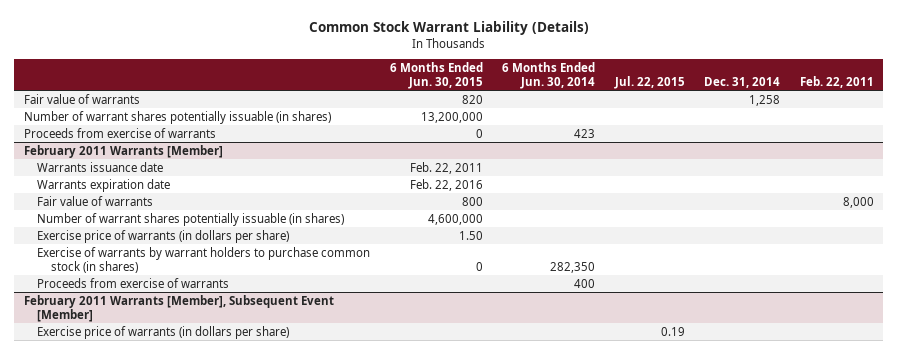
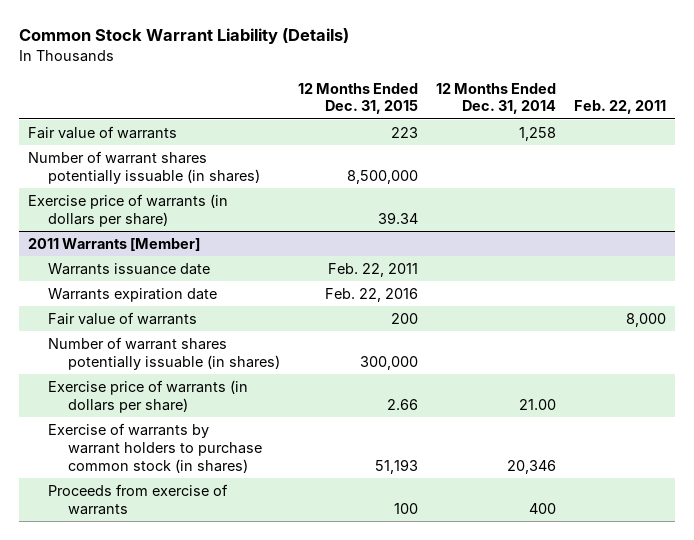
- | 6 Months Ended Jun. 30, 2015 | 6 Months Ended Jun. 30, 2014 | Jul. 22, 2015 | Dec. 31, 2014 | Feb. 22, 2011
+ | 12 Months Ended Dec. 31, 2015 | 12 Months Ended Dec. 31, 2014 | Feb. 22, 2011
- Proceeds from exercise of warrants | 0 | 423 | | |
- February 2011 Warrants [Member]
+ Exercise price of warrants (in dollars per share) | 39.34 | |
+ 2011 Warrants [Member]
- February 2011 Warrants [Member], Subsequent Event [Member]
- Exercise price of warrants (in dollars per share) | | | 0.19 | |

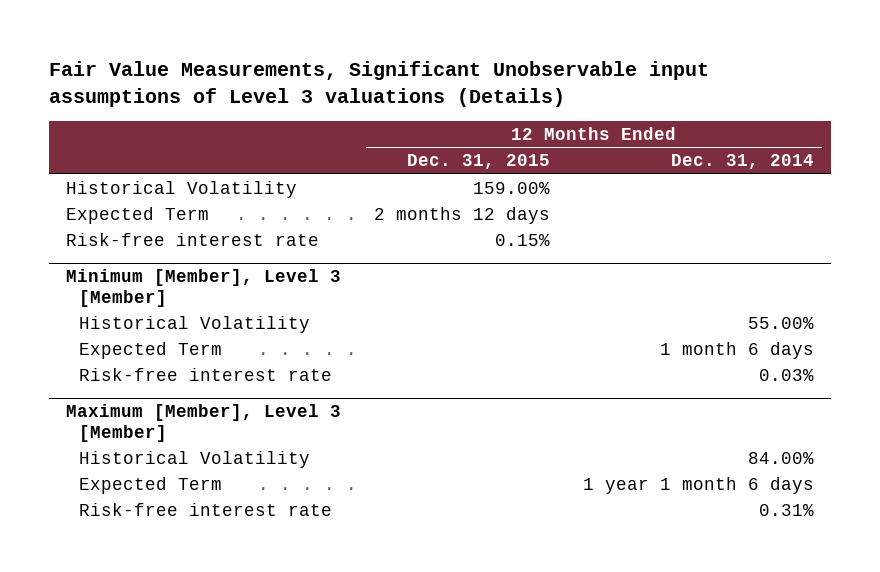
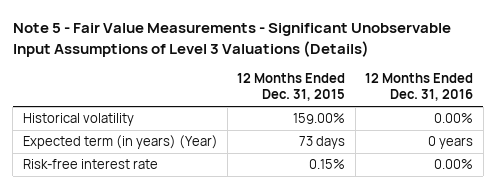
- Fair Value Measurements, Significant Unobservable input assumptions of Level 3 valuations (Details)
+ Note 5 - Fair Value Measurements - Significant Unobservable Input Assumptions of Level 3 Valuations (Details)
- | 12 Months Ended Dec. 31, 2015 | 12 Months Ended Dec. 31, 2014
+ | 12 Months Ended Dec. 31, 2015 | 12 Months Ended Dec. 31, 2016
- Historical Volatility | 159.00% |
- Expected Term | 2 months 12 days |
+ Historical volatility | 159.00% | 0.00%
+ Expected term (in years) (Year) | 73 days | 0 years
- Minimum [Member], Level 3 [Member]
- Historical Volatility | | 55.00%
- Expected Term | | 1 month 6 days
- Risk-free interest rate | | 0.03%
- Maximum [Member], Level 3 [Member]
- Historical Volatility | | 84.00%
- Expected Term | | 1 year 1 month 6 days
- Risk-free interest rate | | 0.31%

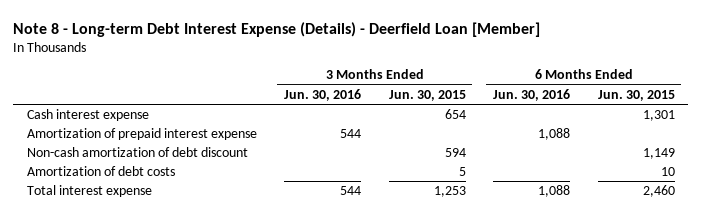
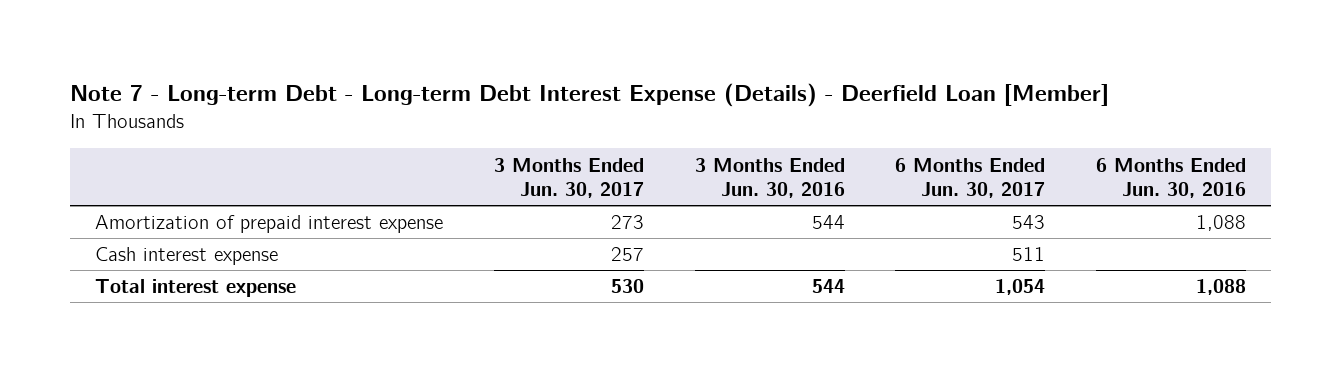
- Note 8 - Long-term Debt Interest Expense (Details) - Deerfield Loan [Member]
+ Note 7 - Long-term Debt - Long-term Debt Interest Expense (Details) - Deerfield Loan [Member]
- | 3 Months Ended Jun. 30, 2016 | 3 Months Ended Jun. 30, 2015 | 6 Months Ended Jun. 30, 2016 | 6 Months Ended Jun. 30, 2015
+ | 3 Months Ended Jun. 30, 2017 | 3 Months Ended Jun. 30, 2016 | 6 Months Ended Jun. 30, 2017 | 6 Months Ended Jun. 30, 2016
- Non-cash amortization of debt discount | | 594 | | 1,149
- Amortization of debt costs | | 5 | | 10
moved down: Cash interest expense | 257 | | 511 |

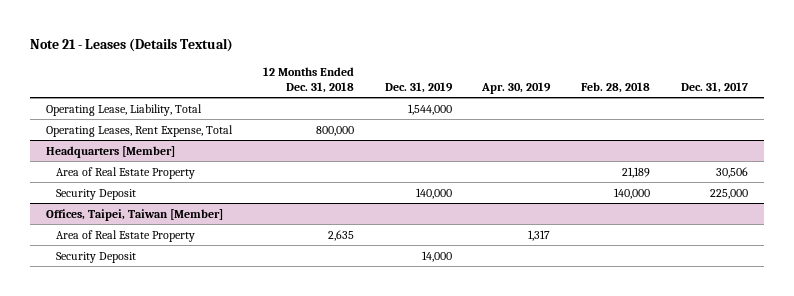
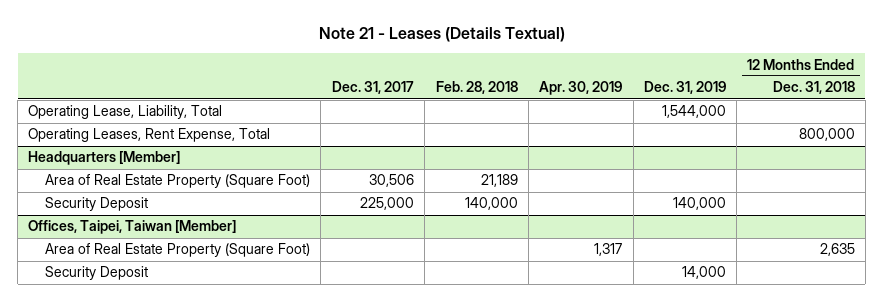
- | 12 Months Ended Dec. 31, 2018 | Dec. 31, 2019 | Apr. 30, 2019 | Feb. 28, 2018 | Dec. 31, 2017
+ | Dec. 31, 2017 | Feb. 28, 2018 | Apr. 30, 2019 | Dec. 31, 2019 | 12 Months Ended Dec. 31, 2018
@ Headquarters [Member]
- Area of Real Estate Property | | | | 21,189 | 30,506
+ Area of Real Estate Property (Square Foot) | 30,506 | 21,189 | | |
@ Offices, Taipei, Taiwan [Member]
- Area of Real Estate Property | 2,635 | | 1,317 | |
+ Area of Real Estate Property (Square Foot) | | | 1,317 | | 2,635

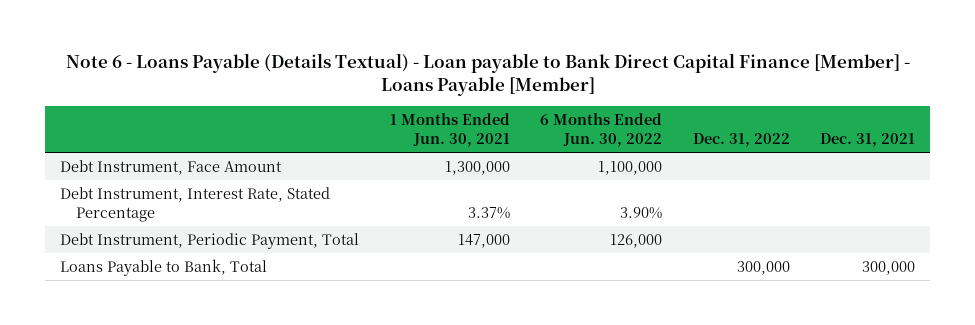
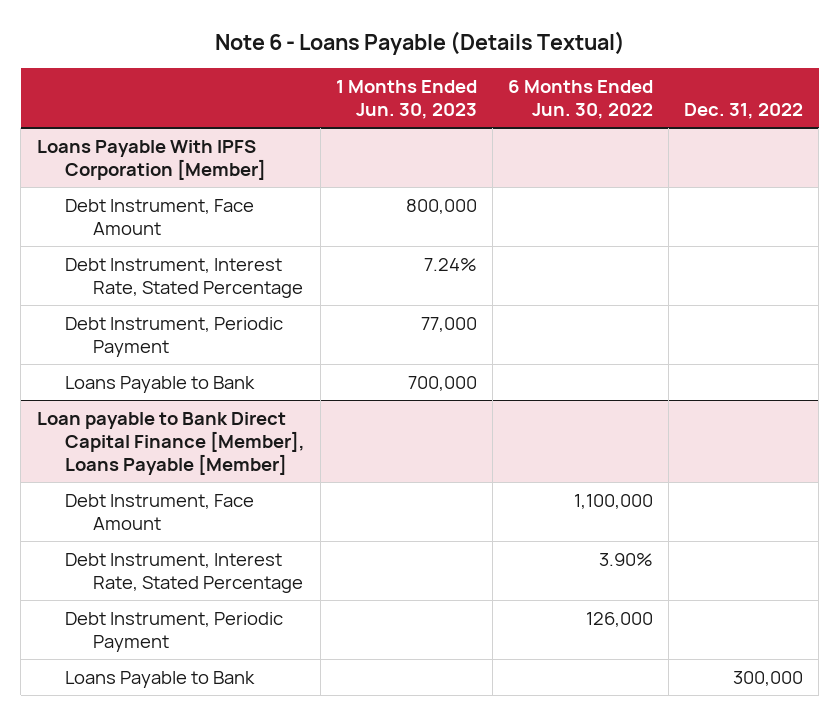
- Note 6 - Loans Payable (Details Textual) - Loan payable to Bank Direct Capital Finance [Member] - Loans Payable [Member]
+ Note 6 - Loans Payable (Details Textual)
- | 1 Months Ended Jun. 30, 2021 | 6 Months Ended Jun. 30, 2022 | Dec. 31, 2022 | Dec. 31, 2021
+ | 1 Months Ended Jun. 30, 2023 | 6 Months Ended Jun. 30, 2022 | Dec. 31, 2022
+ Loans Payable With IPFS Corporation [Member]
+ Debt Instrument, Face Amount | 800,000 | |
+ Debt Instrument, Interest Rate, Stated Percentage | 7.24% | |
+ Debt Instrument, Periodic Payment | 77,000 | |
+ Loans Payable to Bank | 700,000 | |
+ Loan payable to Bank Direct Capital Finance [Member], Loans Payable [Member]
- Debt Instrument, Periodic Payment, Total | 147,000 | 126,000 | |
- Loans Payable to Bank, Total | | | 300,000 | 300,000
+ Debt Instrument, Periodic Payment | | 126,000 |
+ Loans Payable to Bank | | | 300,000

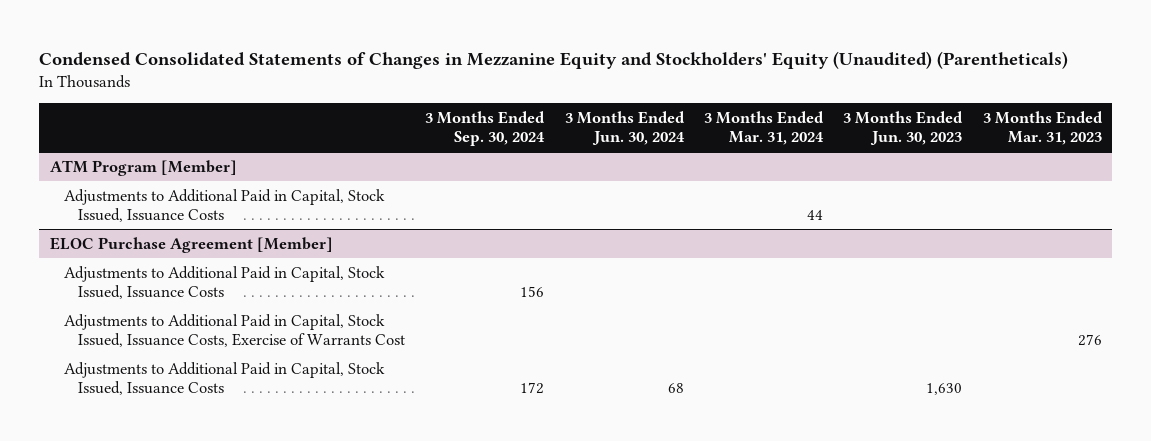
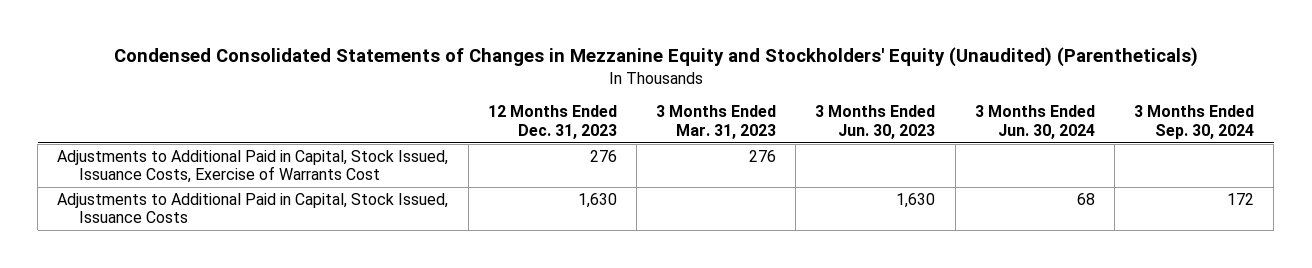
- | 3 Months Ended Sep. 30, 2024 | 3 Months Ended Jun. 30, 2024 | 3 Months Ended Mar. 31, 2024 | 3 Months Ended Jun. 30, 2023 | 3 Months Ended Mar. 31, 2023
+ | 12 Months Ended Dec. 31, 2023 | 3 Months Ended Mar. 31, 2023 | 3 Months Ended Jun. 30, 2023 | 3 Months Ended Jun. 30, 2024 | 3 Months Ended Sep. 30, 2024
- ATM Program [Member]
- Adjustments to Additional Paid in Capital, Stock Issued, Issuance Costs | | | 44 | |
- ELOC Purchase Agreement [Member]
- Adjustments to Additional Paid in Capital, Stock Issued, Issuance Costs | 156 | | | |

